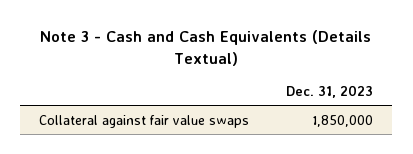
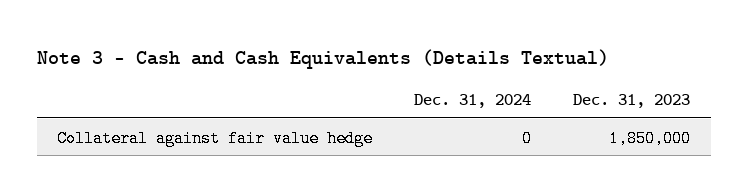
- | Dec. 31, 2023
+ | Dec. 31, 2024 | Dec. 31, 2023
- Collateral against fair value swaps | 1,850,000
+ Collateral against fair value hedge | 0 | 1,850,000

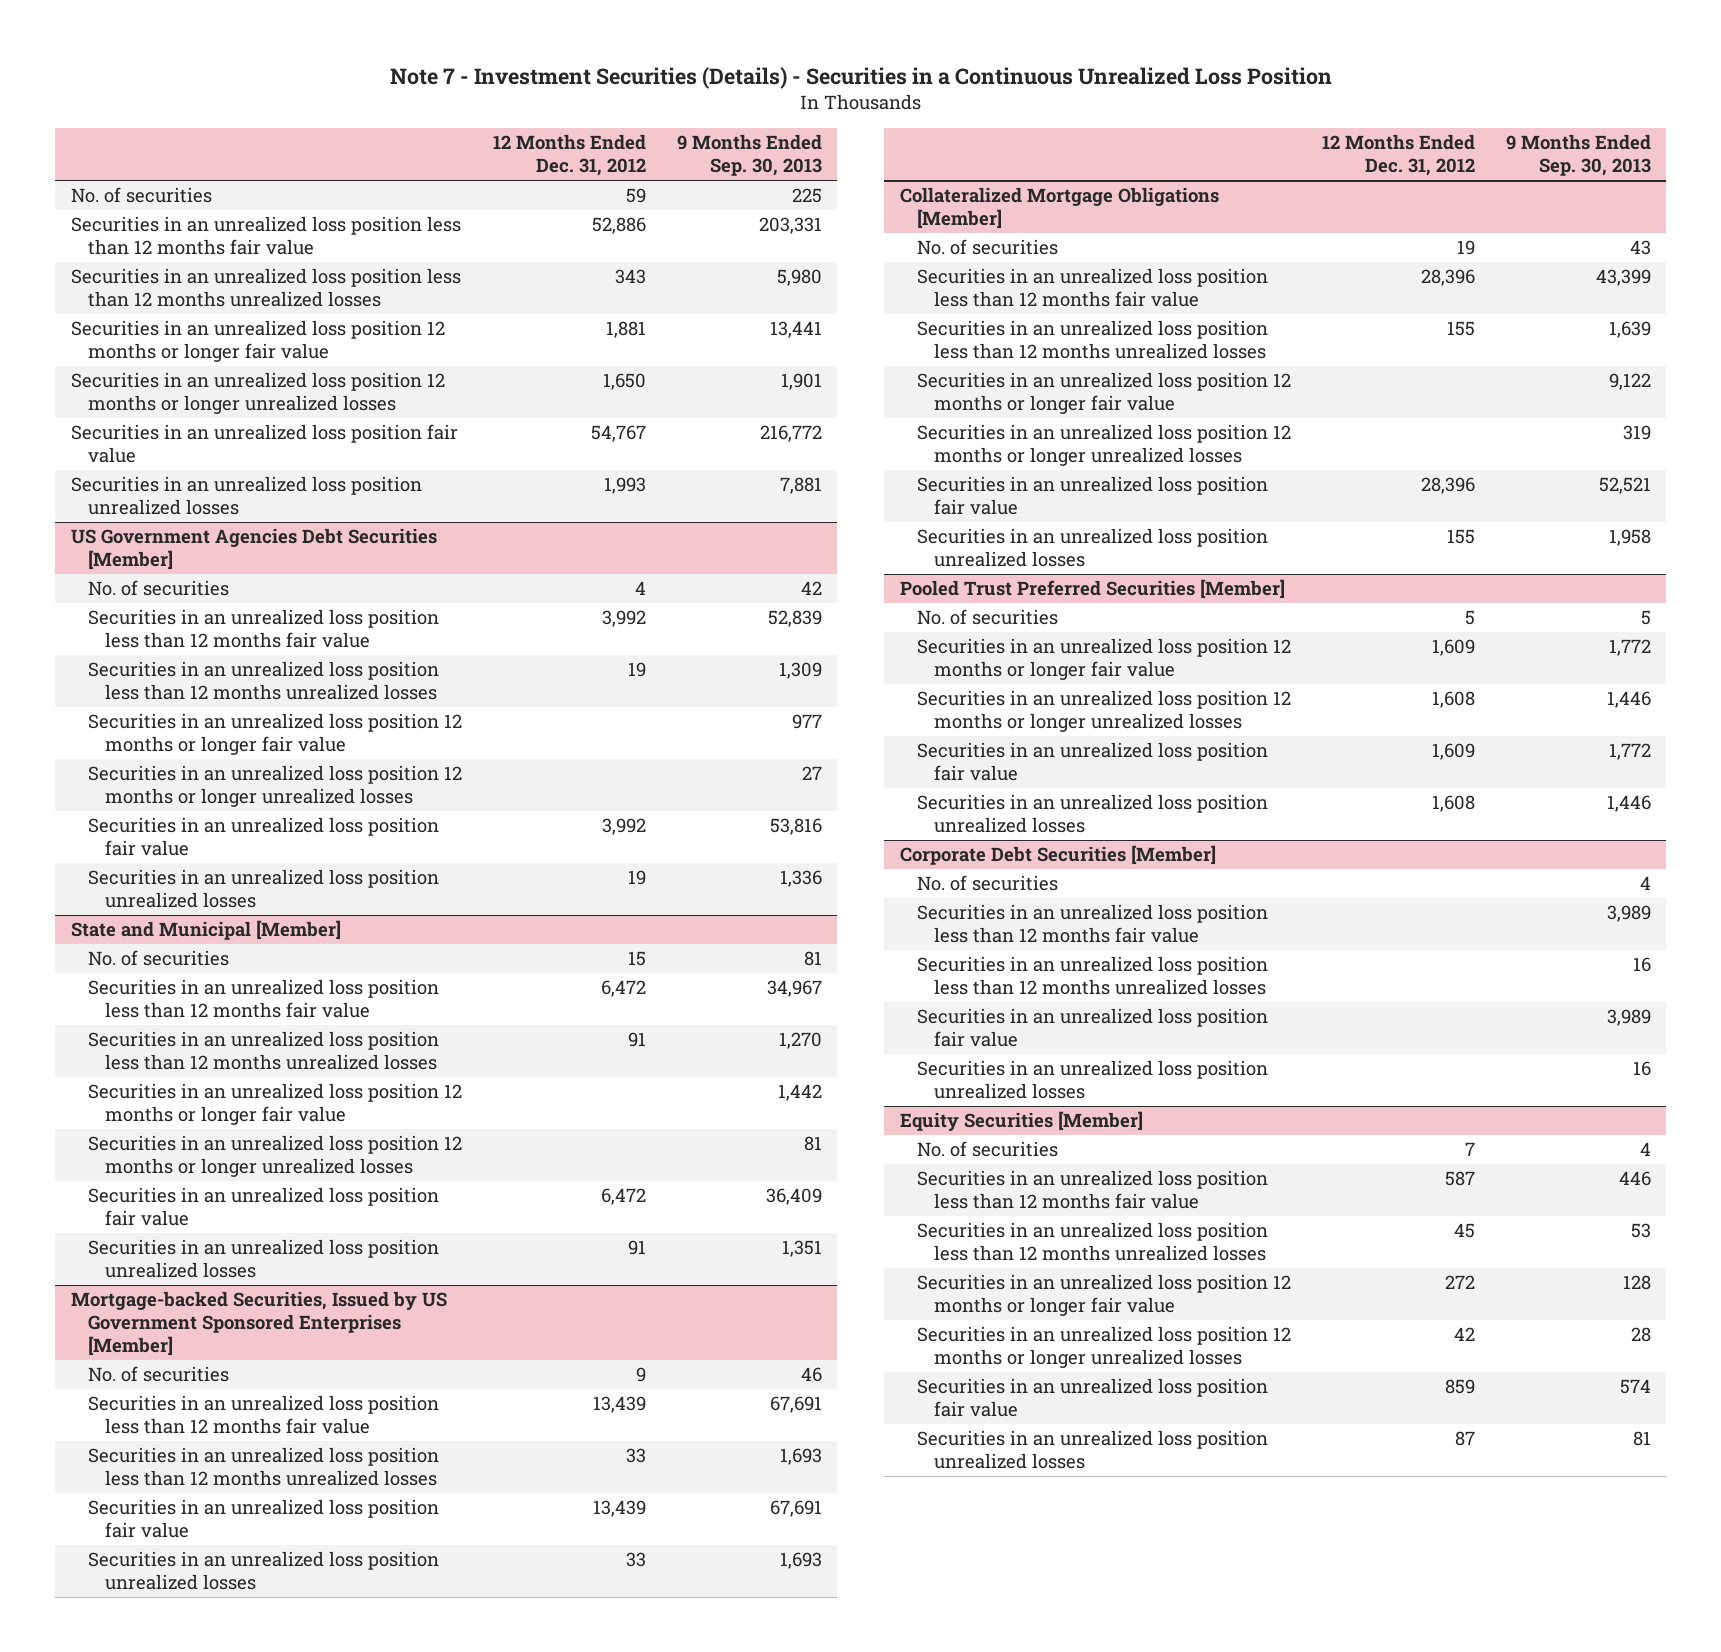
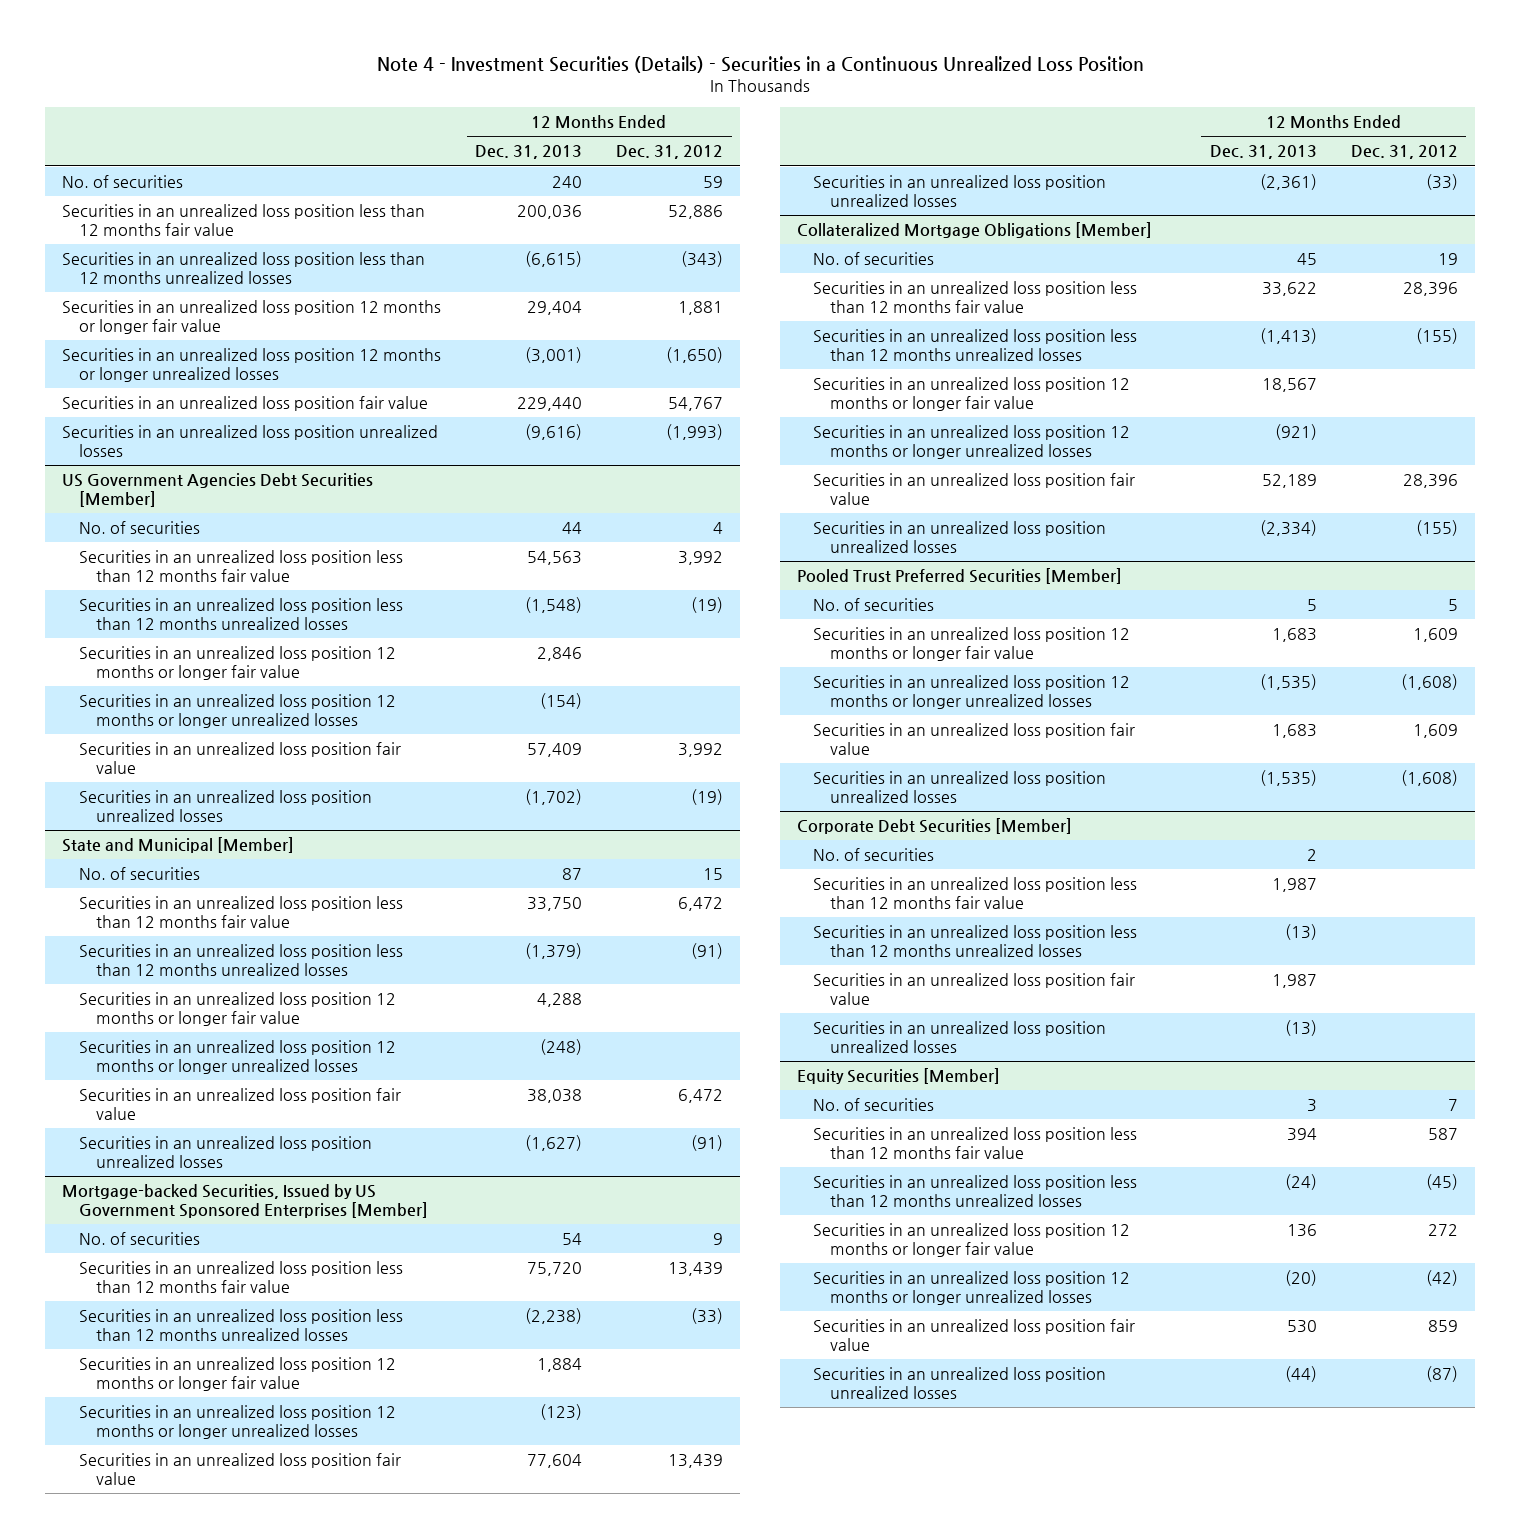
- Note 7 - Investment Securities (Details) - Securities in a Continuous Unrealized Loss Position
+ Note 4 - Investment Securities (Details) - Securities in a Continuous Unrealized Loss Position
- | 12 Months Ended Dec. 31, 2012 | 9 Months Ended Sep. 30, 2013
+ | 12 Months Ended Dec. 31, 2013 | 12 Months Ended Dec. 31, 2012
- Securities in an unrealized loss position less than 12 months unrealized losses | 343 | 5,980
+ Securities in an unrealized loss position less than 12 months unrealized losses | (6,615) | (343)
- Securities in an unrealized loss position 12 months or longer unrealized losses | 1,650 | 1,901
+ Securities in an unrealized loss position 12 months or longer unrealized losses | (3,001) | (1,650)
- Securities in an unrealized loss position unrealized losses | 1,993 | 7,881
+ Securities in an unrealized loss position unrealized losses | (9,616) | (1,993)
@ US Government Agencies Debt Securities [Member]
- Securities in an unrealized loss position less than 12 months unrealized losses | 19 | 1,309
+ Securities in an unrealized loss position less than 12 months unrealized losses | (1,548) | (19)
- Securities in an unrealized loss position unrealized losses | 19 | 1,336
+ Securities in an unrealized loss position unrealized losses | (1,702) | (19)
@ State and Municipal [Member]
- Securities in an unrealized loss position less than 12 months unrealized losses | 91 | 1,270
+ Securities in an unrealized loss position less than 12 months unrealized losses | (1,379) | (91)
- Securities in an unrealized loss position unrealized losses | 91 | 1,351
+ Securities in an unrealized loss position unrealized losses | (1,627) | (91)
@ Mortgage-backed Securities, Issued by US Government Sponsored Enterprises [Member]
- Securities in an unrealized loss position less than 12 months unrealized losses | 33 | 1,693
+ Securities in an unrealized loss position less than 12 months unrealized losses | (2,238) | (33)
+ Securities in an unrealized loss position 12 months or longer fair value | 1,884 |
+ Securities in an unrealized loss position 12 months or longer unrealized losses | (123) |
- Securities in an unrealized loss position unrealized losses | 33 | 1,693
+ Securities in an unrealized loss position unrealized losses | (2,361) | (33)
@ Collateralized Mortgage Obligations [Member]
- Securities in an unrealized loss position less than 12 months unrealized losses | 155 | 1,639
+ Securities in an unrealized loss position less than 12 months unrealized losses | (1,413) | (155)
- Securities in an unrealized loss position unrealized losses | 155 | 1,958
+ Securities in an unrealized loss position unrealized losses | (2,334) | (155)
@ Pooled Trust Preferred Securities [Member]
- Securities in an unrealized loss position 12 months or longer unrealized losses | 1,608 | 1,446
+ Securities in an unrealized loss position 12 months or longer unrealized losses | (1,535) | (1,608)
- Securities in an unrealized loss position unrealized losses | 1,608 | 1,446
+ Securities in an unrealized loss position unrealized losses | (1,535) | (1,608)
@ Equity Securities [Member]
- Securities in an unrealized loss position less than 12 months unrealized losses | 45 | 53
+ Securities in an unrealized loss position less than 12 months unrealized losses | (24) | (45)
- Securities in an unrealized loss position 12 months or longer unrealized losses | 42 | 28
+ Securities in an unrealized loss position 12 months or longer unrealized losses | (20) | (42)
- Securities in an unrealized loss position unrealized losses | 87 | 81
+ Securities in an unrealized loss position unrealized losses | (44) | (87)

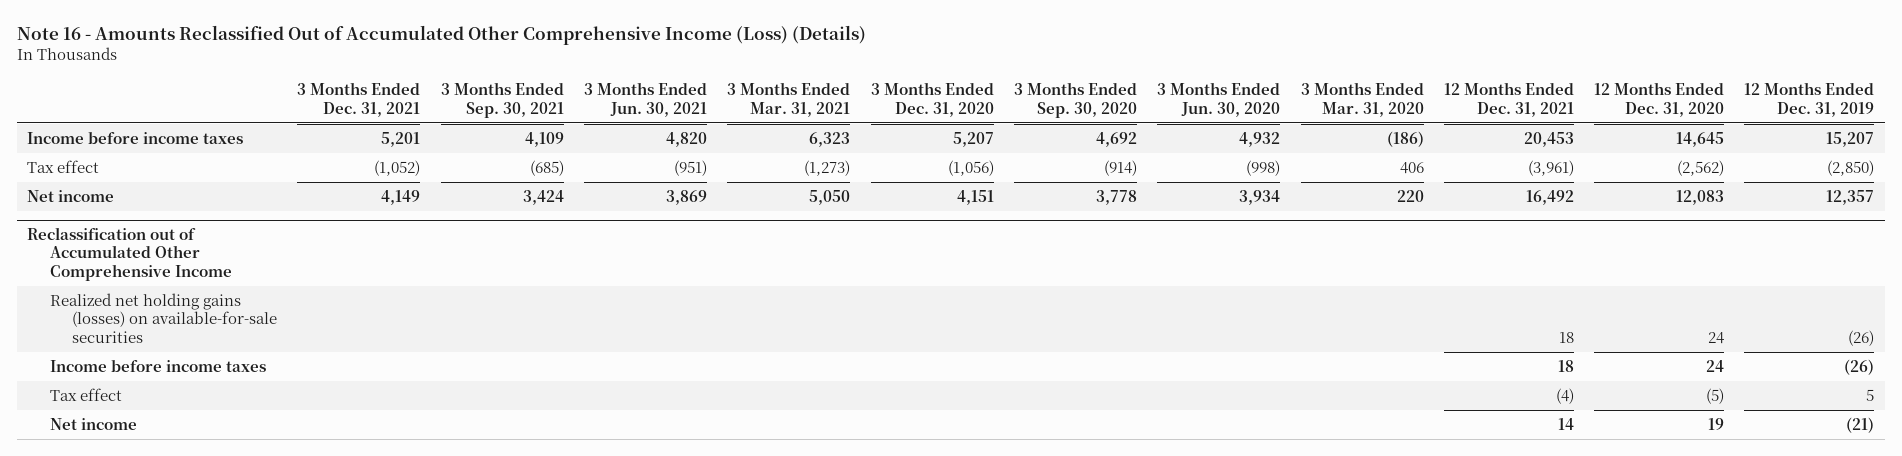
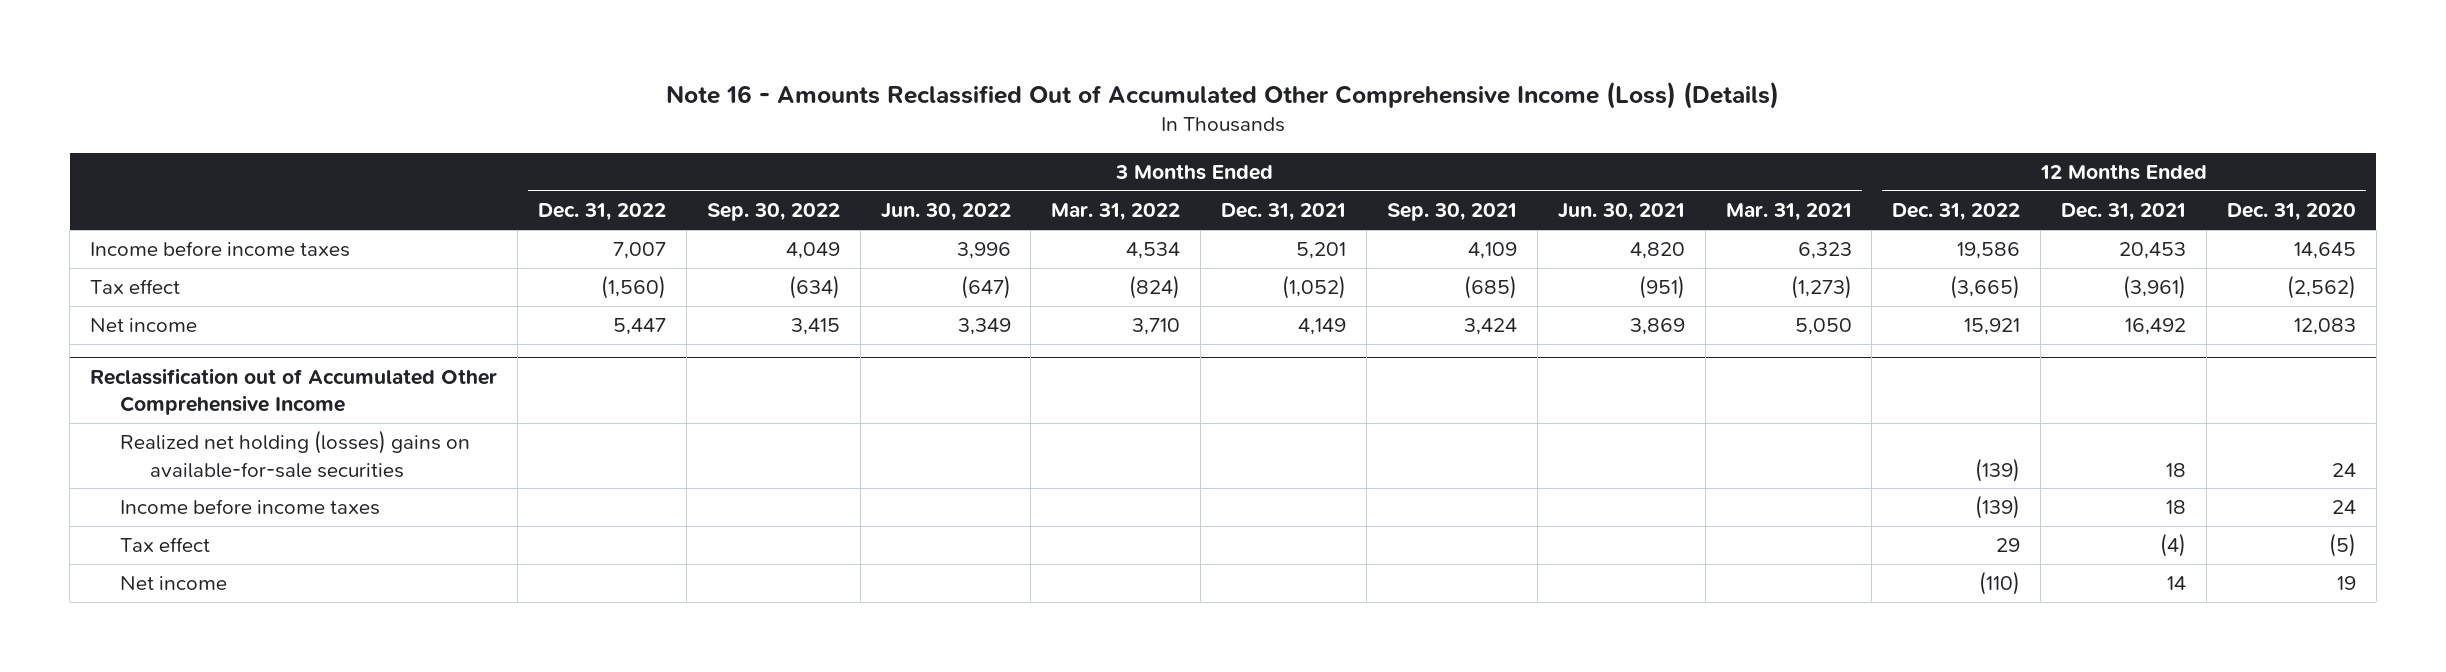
- | 3 Months Ended Dec. 31, 2021 | 3 Months Ended Sep. 30, 2021 | 3 Months Ended Jun. 30, 2021 | 3 Months Ended Mar. 31, 2021 | 3 Months Ended Dec. 31, 2020 | 3 Months Ended Sep. 30, 2020 | 3 Months Ended Jun. 30, 2020 | 3 Months Ended Mar. 31, 2020 | 12 Months Ended Dec. 31, 2021 | 12 Months Ended Dec. 31, 2020 | 12 Months Ended Dec. 31, 2019
+ | 3 Months Ended Dec. 31, 2022 | 3 Months Ended Sep. 30, 2022 | 3 Months Ended Jun. 30, 2022 | 3 Months Ended Mar. 31, 2022 | 3 Months Ended Dec. 31, 2021 | 3 Months Ended Sep. 30, 2021 | 3 Months Ended Jun. 30, 2021 | 3 Months Ended Mar. 31, 2021 | 12 Months Ended Dec. 31, 2022 | 12 Months Ended Dec. 31, 2021 | 12 Months Ended Dec. 31, 2020
@ Reclassification out of Accumulated Other Comprehensive Income
- Realized net holding gains (losses) on available-for-sale securities | | | | | | | | | 18 | 24 | (26)
+ Realized net holding (losses) gains on available-for-sale securities | | | | | | | | | (139) | 18 | 24

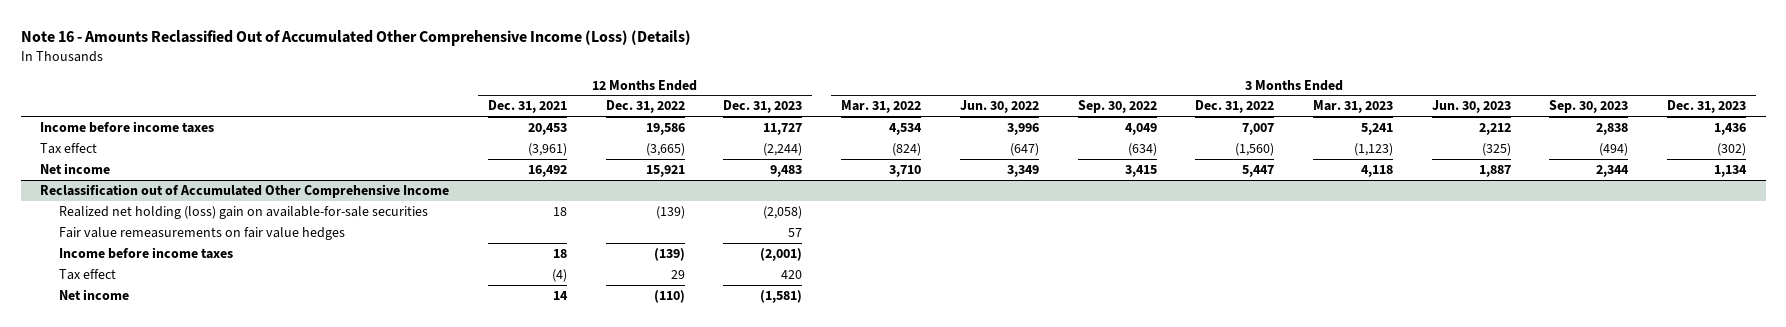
- | 3 Months Ended Dec. 31, 2022 | 3 Months Ended Sep. 30, 2022 | 3 Months Ended Jun. 30, 2022 | 3 Months Ended Mar. 31, 2022 | 3 Months Ended Dec. 31, 2021 | 3 Months Ended Sep. 30, 2021 | 3 Months Ended Jun. 30, 2021 | 3 Months Ended Mar. 31, 2021 | 12 Months Ended Dec. 31, 2022 | 12 Months Ended Dec. 31, 2021 | 12 Months Ended Dec. 31, 2020
+ | 12 Months Ended Dec. 31, 2021 | 12 Months Ended Dec. 31, 2022 | 12 Months Ended Dec. 31, 2023 | 3 Months Ended Mar. 31, 2022 | 3 Months Ended Jun. 30, 2022 | 3 Months Ended Sep. 30, 2022 | 3 Months Ended Dec. 31, 2022 | 3 Months Ended Mar. 31, 2023 | 3 Months Ended Jun. 30, 2023 | 3 Months Ended Sep. 30, 2023 | 3 Months Ended Dec. 31, 2023
@ Reclassification out of Accumulated Other Comprehensive Income
- Realized net holding (losses) gains on available-for-sale securities | | | | | | | | | (139) | 18 | 24
+ Realized net holding (loss) gain on available-for-sale securities | 18 | (139) | (2,058) | | | | | | | |
+ Fair value remeasurements on fair value hedges | | | 57 | | | | | | | |

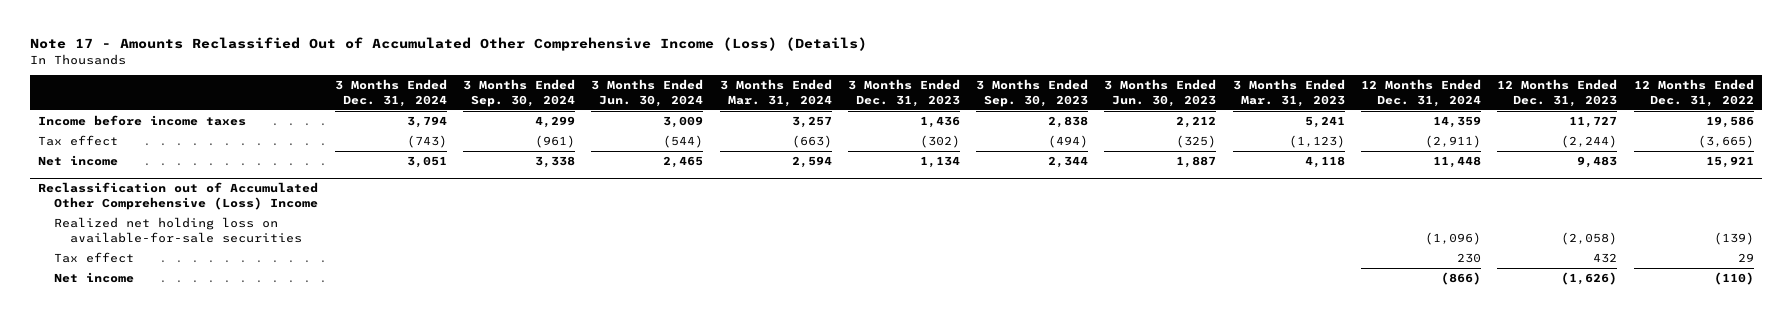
- Note 16 - Amounts Reclassified Out of Accumulated Other Comprehensive Income (Loss) (Details)
+ Note 17 - Amounts Reclassified Out of Accumulated Other Comprehensive Income (Loss) (Details)
- | 12 Months Ended Dec. 31, 2021 | 12 Months Ended Dec. 31, 2022 | 12 Months Ended Dec. 31, 2023 | 3 Months Ended Mar. 31, 2022 | 3 Months Ended Jun. 30, 2022 | 3 Months Ended Sep. 30, 2022 | 3 Months Ended Dec. 31, 2022 | 3 Months Ended Mar. 31, 2023 | 3 Months Ended Jun. 30, 2023 | 3 Months Ended Sep. 30, 2023 | 3 Months Ended Dec. 31, 2023
+ | 3 Months Ended Dec. 31, 2024 | 3 Months Ended Sep. 30, 2024 | 3 Months Ended Jun. 30, 2024 | 3 Months Ended Mar. 31, 2024 | 3 Months Ended Dec. 31, 2023 | 3 Months Ended Sep. 30, 2023 | 3 Months Ended Jun. 30, 2023 | 3 Months Ended Mar. 31, 2023 | 12 Months Ended Dec. 31, 2024 | 12 Months Ended Dec. 31, 2023 | 12 Months Ended Dec. 31, 2022
- Reclassification out of Accumulated Other Comprehensive Income
- Realized net holding (loss) gain on available-for-sale securities | 18 | (139) | (2,058) | | | | | | | |
- Fair value remeasurements on fair value hedges | | | 57 | | | | | | | |
- Income before income taxes | 18 | (139) | (2,001) | | | | | | | |
- Tax effect | (4) | 29 | 420 | | | | | | | |
- Net income | 14 | (110) | (1,581) | | | | | | | |
+ Reclassification out of Accumulated Other Comprehensive (Loss) Income
+ Realized net holding loss on available-for-sale securities | | | | | | | | | (1,096) | (2,058) | (139)
+ Tax effect | | | | | | | | | 230 | 432 | 29
+ Net income | | | | | | | | | (866) | (1,626) | (110)

